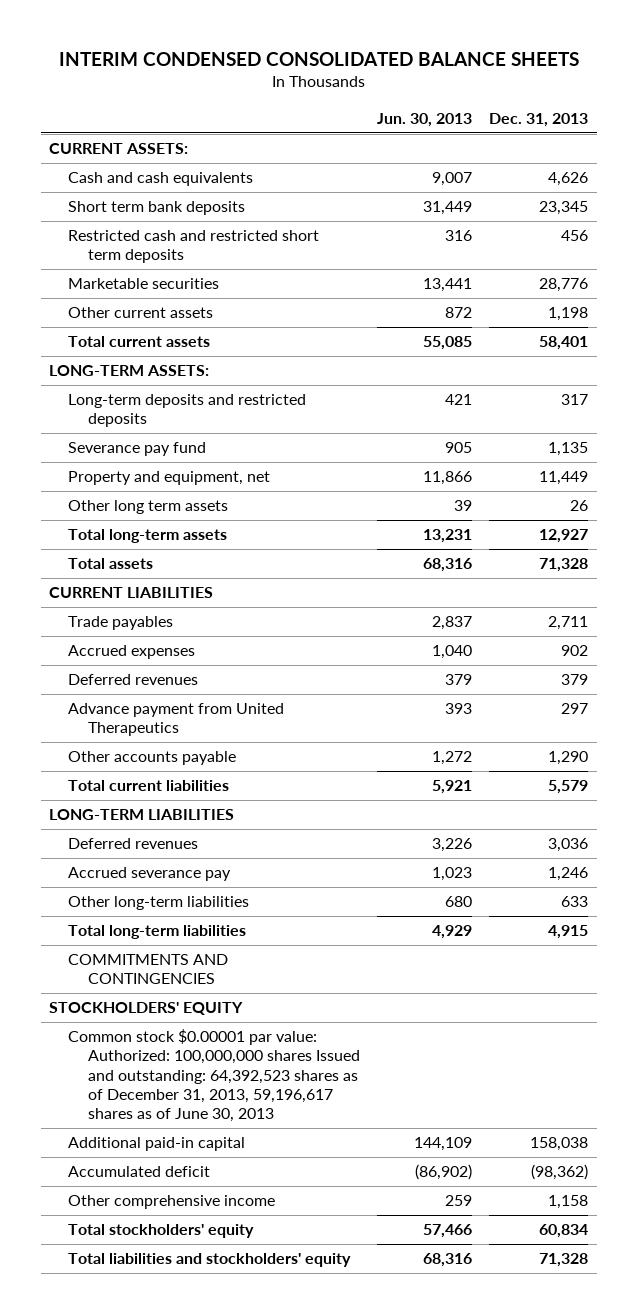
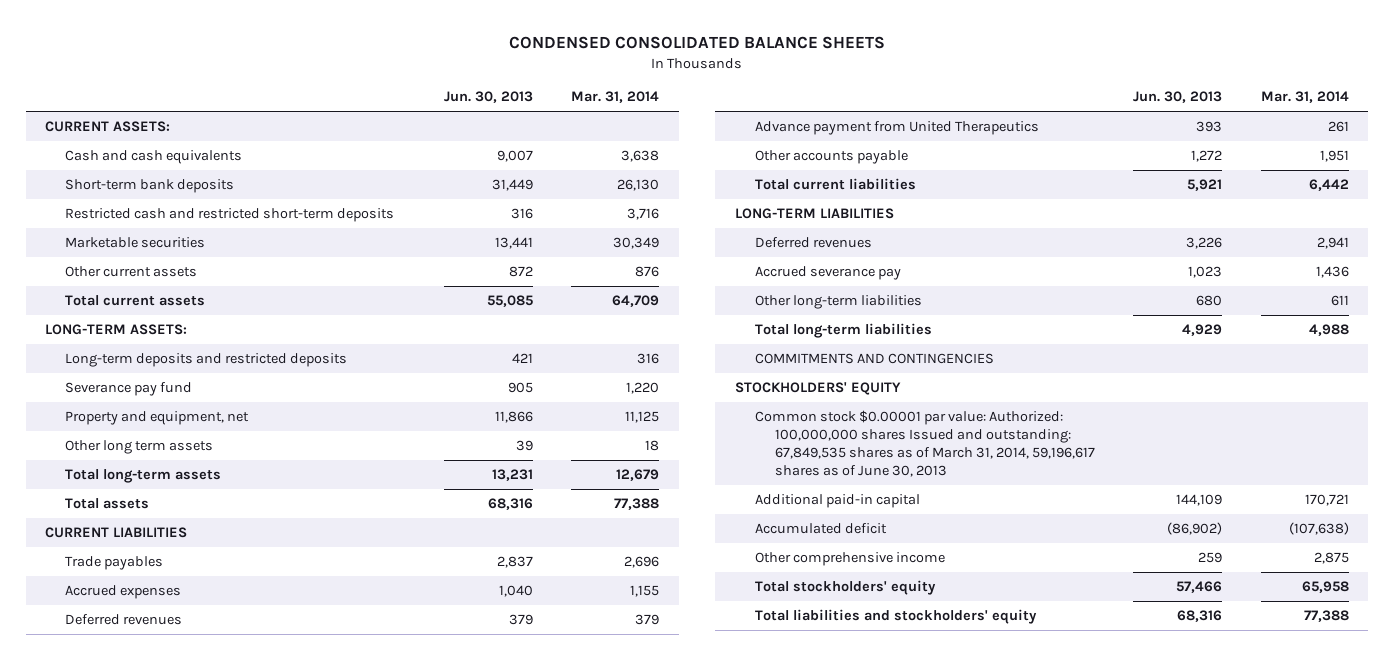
- INTERIM CONDENSED CONSOLIDATED BALANCE SHEETS
+ CONDENSED CONSOLIDATED BALANCE SHEETS
- | Jun. 30, 2013 | Dec. 31, 2013
+ | Jun. 30, 2013 | Mar. 31, 2014
- Short term bank deposits | 31,449 | 23,345
- Restricted cash and restricted short term deposits | 316 | 456
+ Short-term bank deposits | 31,449 | 26,130
+ Restricted cash and restricted short-term deposits | 316 | 3,716
- Common stock $0.00001 par value: Authorized: 100,000,000 shares Issued and outstanding: 64,392,523 shares as of December 31, 2013, 59,196,617 shares as of June 30, 2013
+ Common stock $0.00001 par value: Authorized: 100,000,000 shares Issued and outstanding: 67,849,535 shares as of March 31, 2014, 59,196,617 shares as of June 30, 2013

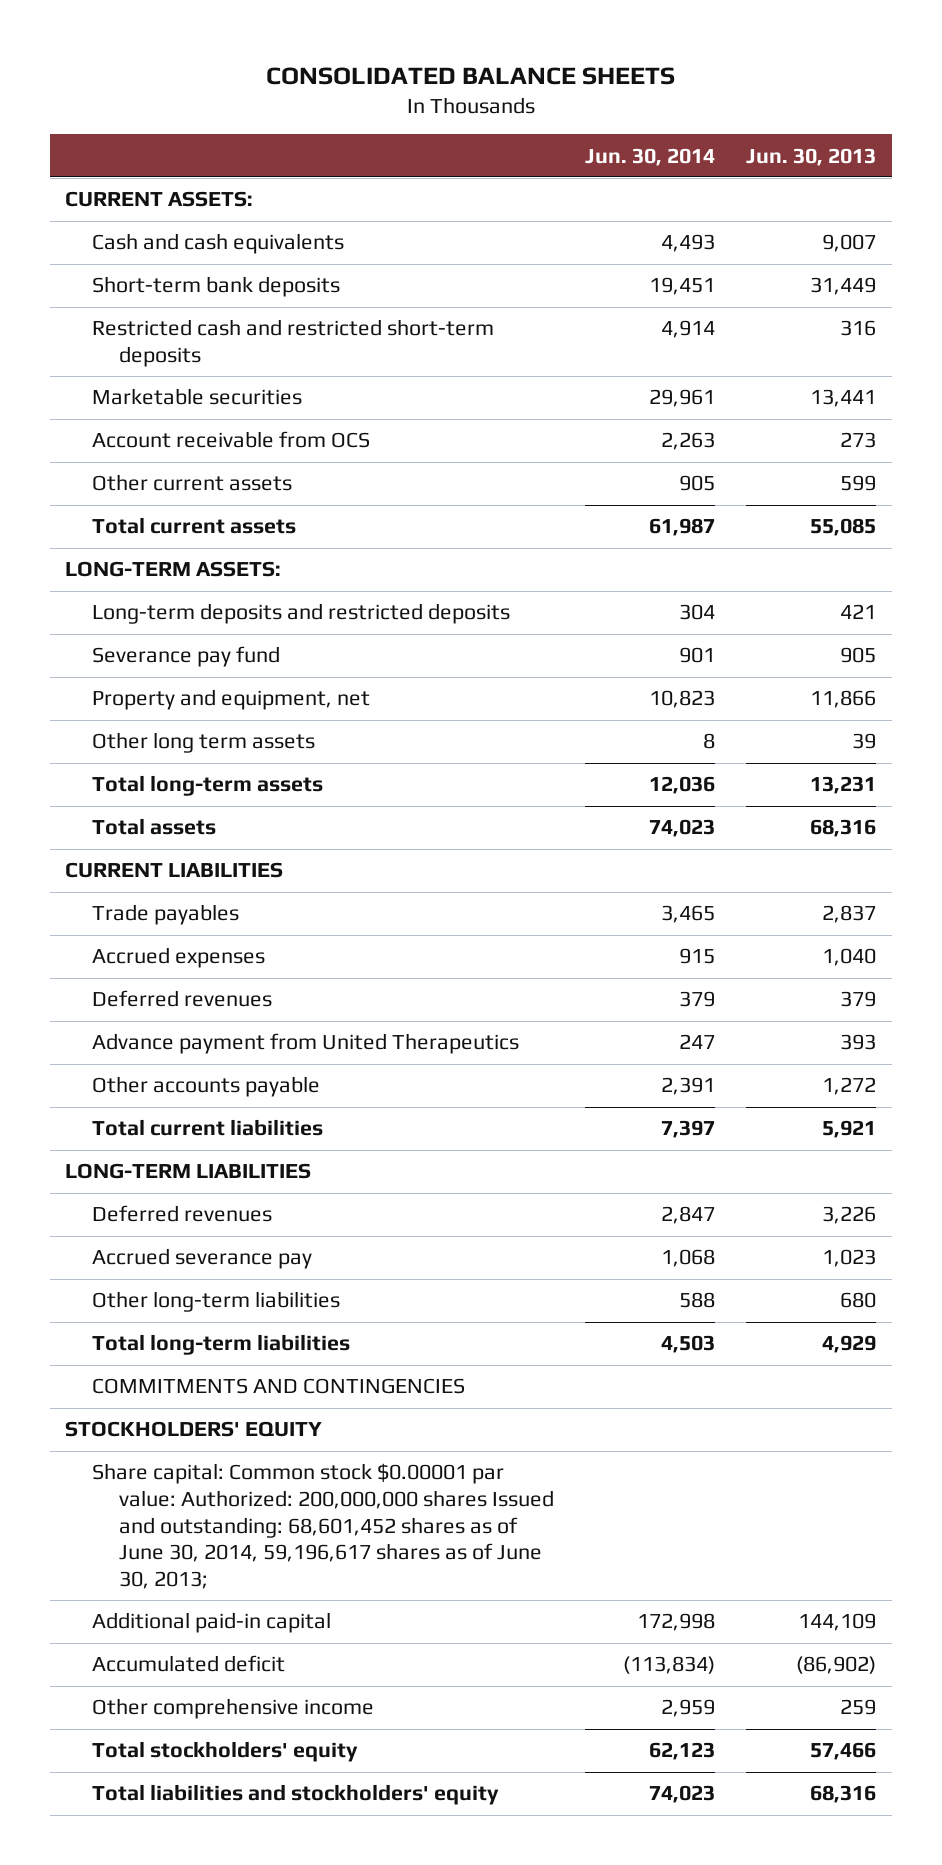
- CONDENSED CONSOLIDATED BALANCE SHEETS
+ CONSOLIDATED BALANCE SHEETS
- | Jun. 30, 2013 | Mar. 31, 2014
+ | Jun. 30, 2014 | Jun. 30, 2013
- Other current assets | 872 | 876
+ Account receivable from OCS | 2,263 | 273
+ Other current assets | 905 | 599
- Common stock $0.00001 par value: Authorized: 100,000,000 shares Issued and outstanding: 67,849,535 shares as of March 31, 2014, 59,196,617 shares as of June 30, 2013
+ Share capital: Common stock $0.00001 par value: Authorized: 200,000,000 shares Issued and outstanding: 68,601,452 shares as of June 30, 2014, 59,196,617 shares as of June 30, 2013;

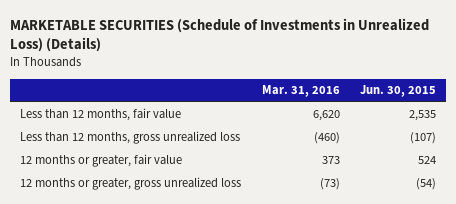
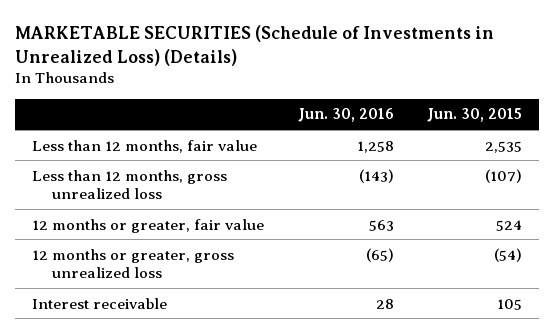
- | Mar. 31, 2016 | Jun. 30, 2015
+ | Jun. 30, 2016 | Jun. 30, 2015
+ Interest receivable | 28 | 105

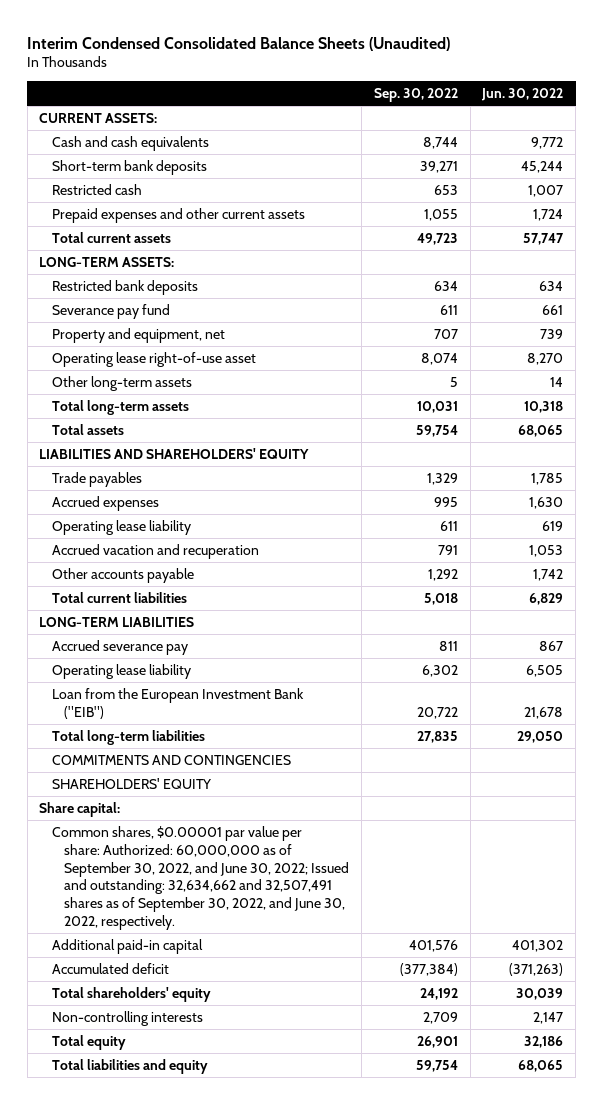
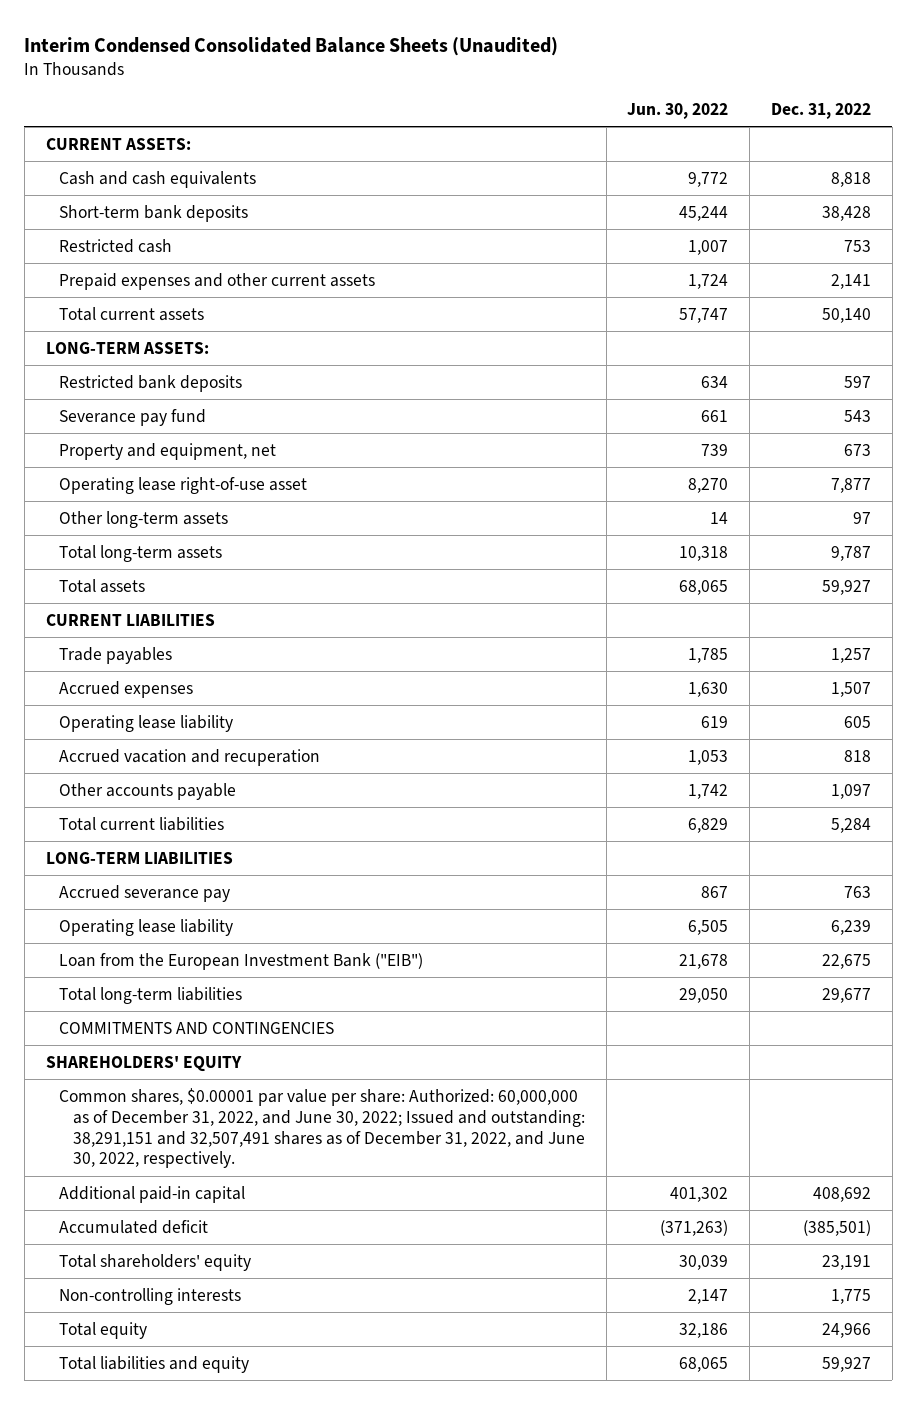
- | Sep. 30, 2022 | Jun. 30, 2022
+ | Jun. 30, 2022 | Dec. 31, 2022
- LIABILITIES AND SHAREHOLDERS' EQUITY
+ CURRENT LIABILITIES
- Share capital:
- Common shares, $0.00001 par value per share: Authorized: 60,000,000 as of September 30, 2022, and June 30, 2022; Issued and outstanding: 32,634,662 and 32,507,491 shares as of September 30, 2022, and June 30, 2022, respectively.
+ Common shares, $0.00001 par value per share: Authorized: 60,000,000 as of December 31, 2022, and June 30, 2022; Issued and outstanding: 38,291,151 and 32,507,491 shares as of December 31, 2022, and June 30, 2022, respectively.

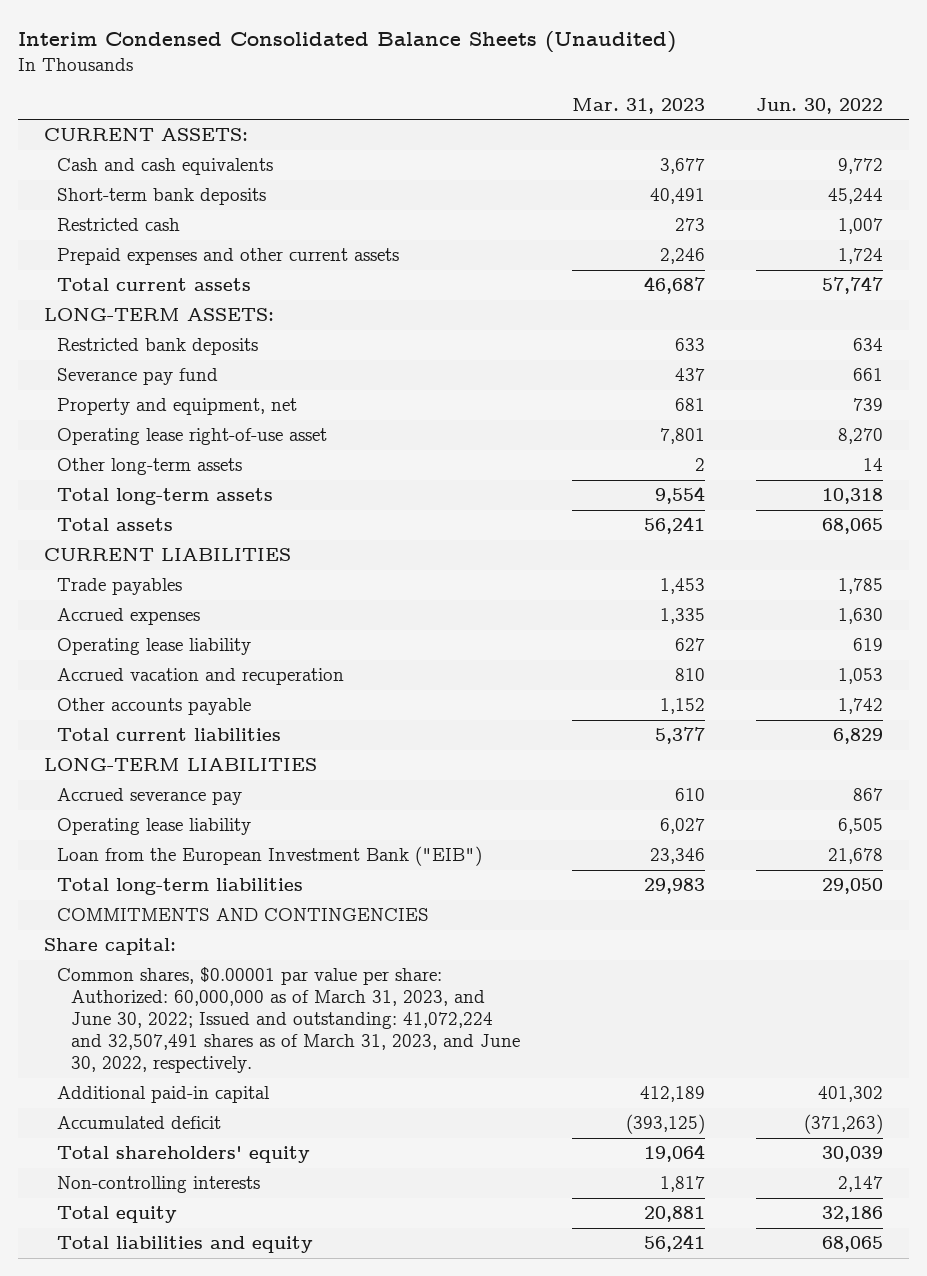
- | Jun. 30, 2022 | Dec. 31, 2022
+ | Mar. 31, 2023 | Jun. 30, 2022
- SHAREHOLDERS' EQUITY
- Common shares, $0.00001 par value per share: Authorized: 60,000,000 as of December 31, 2022, and June 30, 2022; Issued and outstanding: 38,291,151 and 32,507,491 shares as of December 31, 2022, and June 30, 2022, respectively.
+ Share capital:
+ Common shares, $0.00001 par value per share: Authorized: 60,000,000 as of March 31, 2023, and June 30, 2022; Issued and outstanding: 41,072,224 and 32,507,491 shares as of March 31, 2023, and June 30, 2022, respectively.

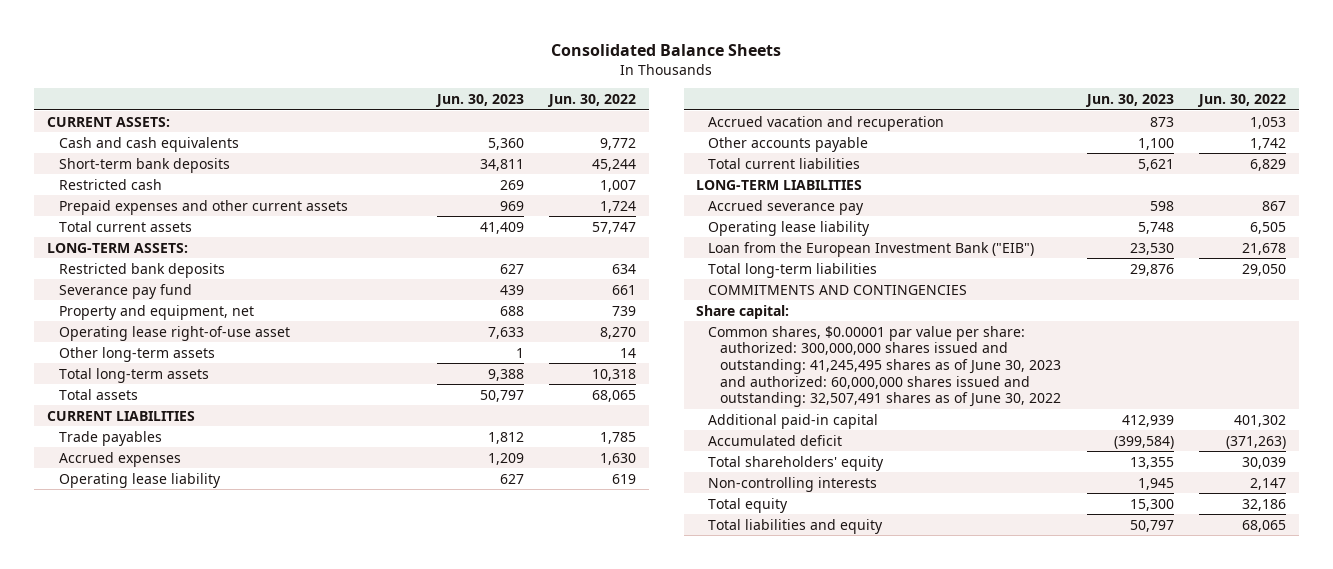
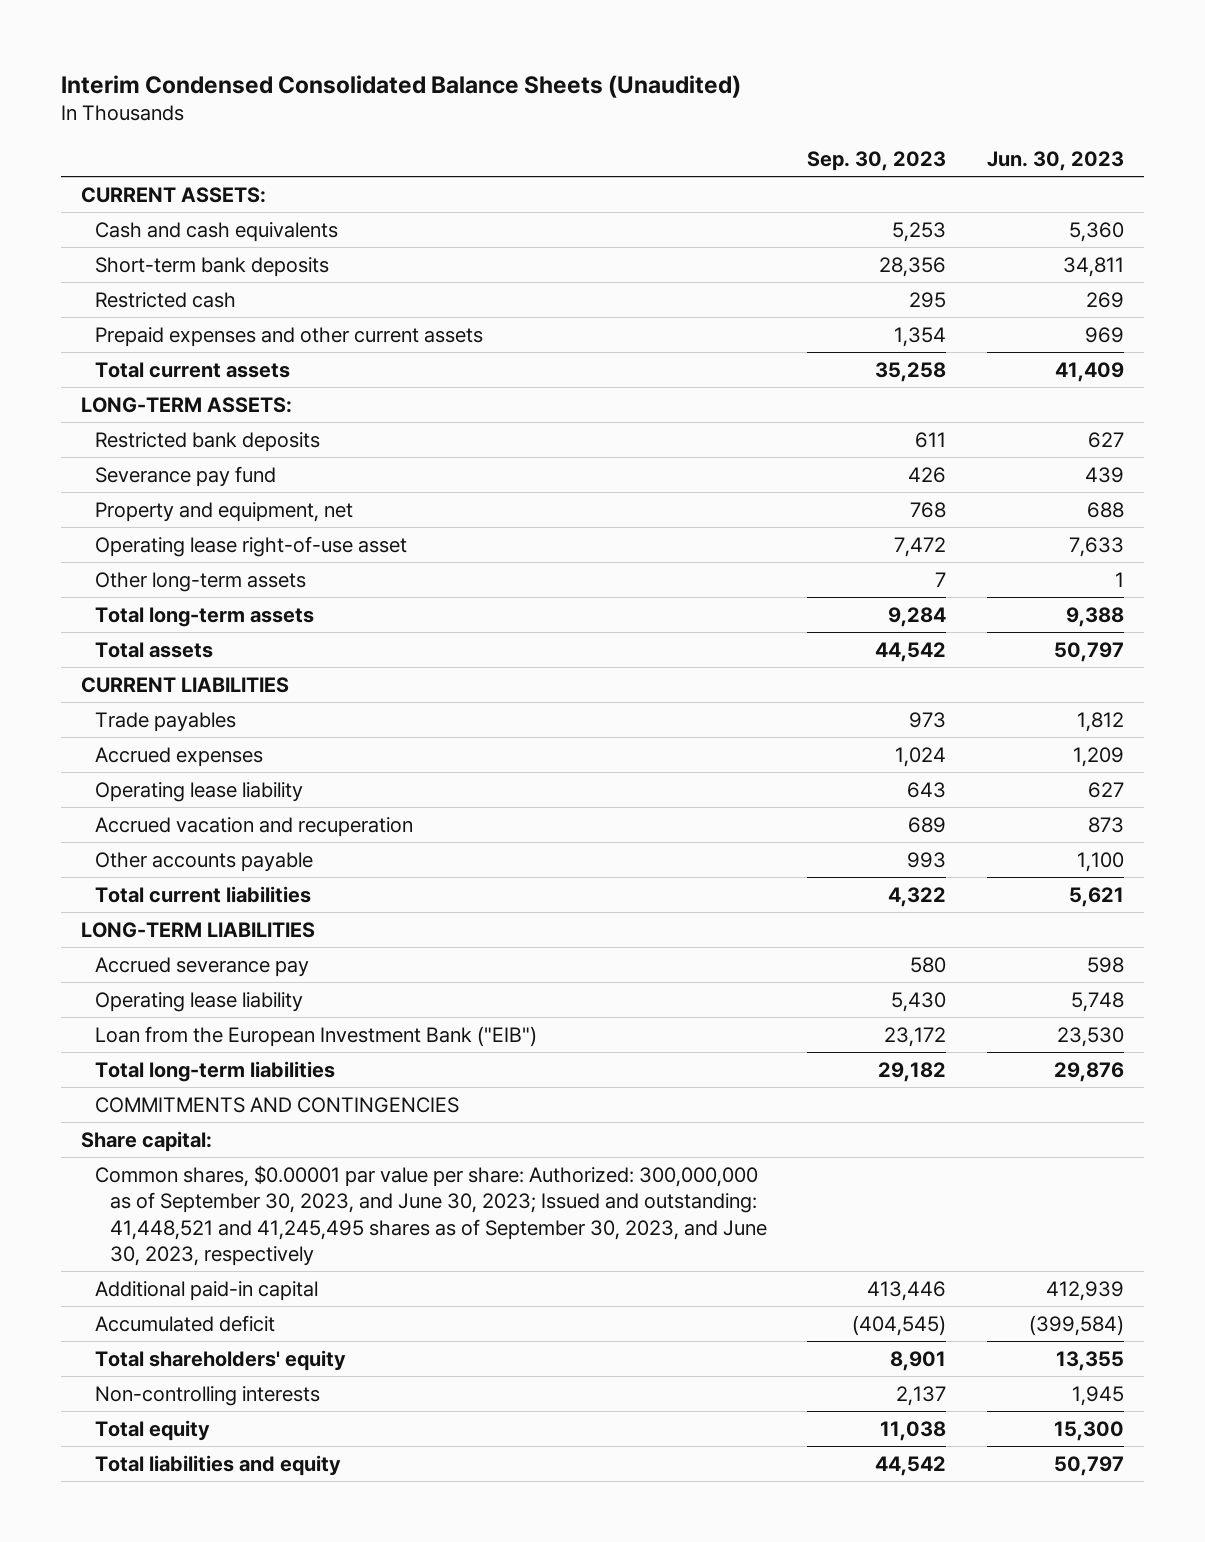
- Consolidated Balance Sheets
+ Interim Condensed Consolidated Balance Sheets (Unaudited)
- | Jun. 30, 2023 | Jun. 30, 2022
+ | Sep. 30, 2023 | Jun. 30, 2023
- Common shares, $0.00001 par value per share: authorized: 300,000,000 shares issued and outstanding: 41,245,495 shares as of June 30, 2023 and authorized: 60,000,000 shares issued and outstanding: 32,507,491 shares as of June 30, 2022
+ Common shares, $0.00001 par value per share: Authorized: 300,000,000 as of September 30, 2023, and June 30, 2023; Issued and outstanding: 41,448,521 and 41,245,495 shares as of September 30, 2023, and June 30, 2023, respectively

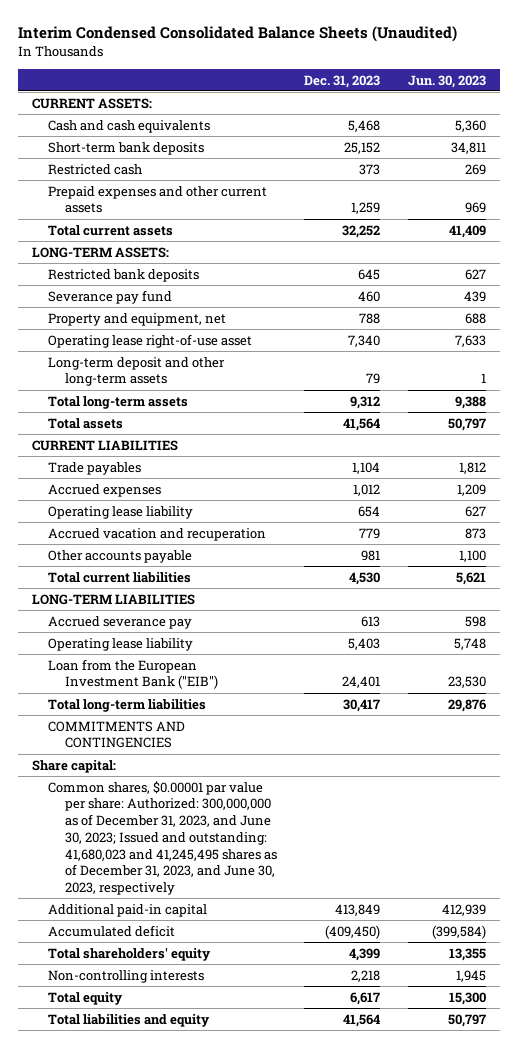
- | Sep. 30, 2023 | Jun. 30, 2023
+ | Dec. 31, 2023 | Jun. 30, 2023
- Other long-term assets | 7 | 1
+ Long-term deposit and other long-term assets | 79 | 1
- Common shares, $0.00001 par value per share: Authorized: 300,000,000 as of September 30, 2023, and June 30, 2023; Issued and outstanding: 41,448,521 and 41,245,495 shares as of September 30, 2023, and June 30, 2023, respectively
+ Common shares, $0.00001 par value per share: Authorized: 300,000,000 as of December 31, 2023, and June 30, 2023; Issued and outstanding: 41,680,023 and 41,245,495 shares as of December 31, 2023, and June 30, 2023, respectively

